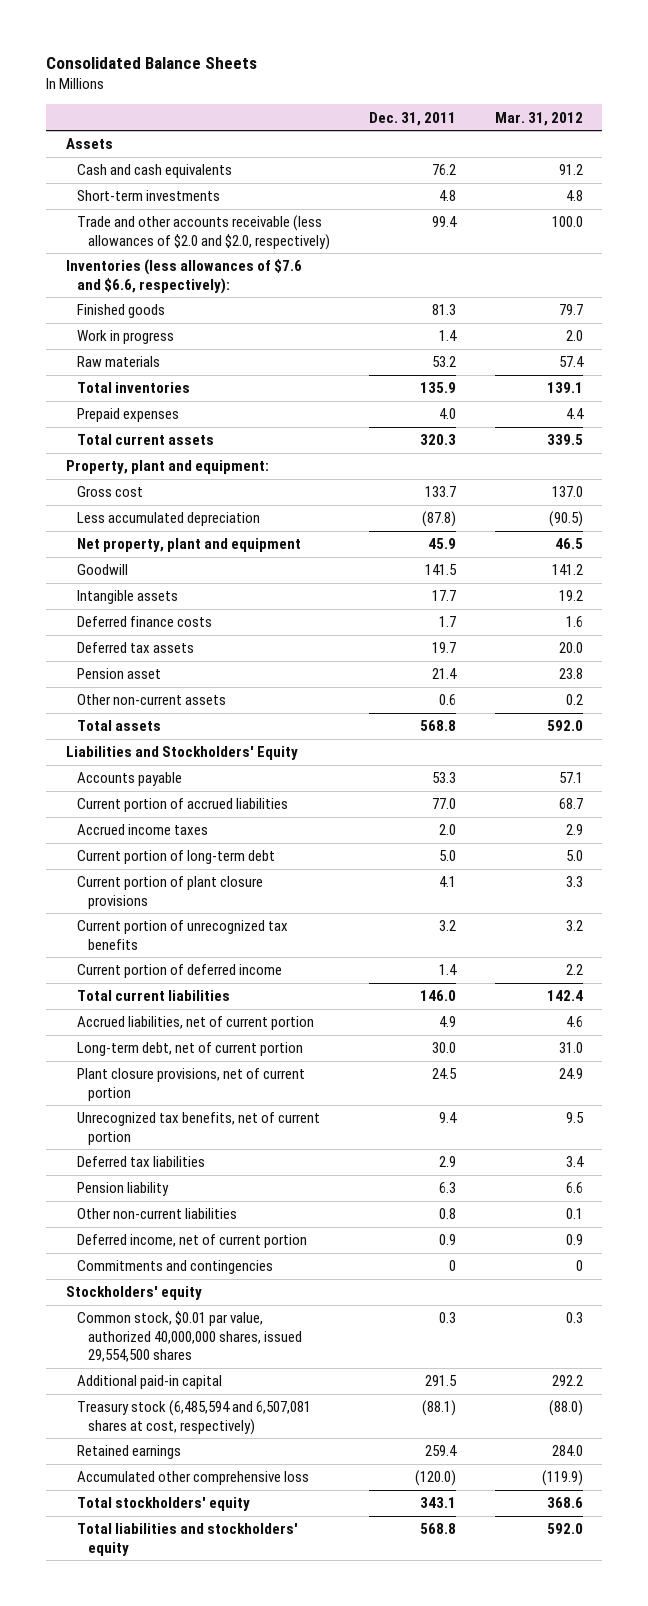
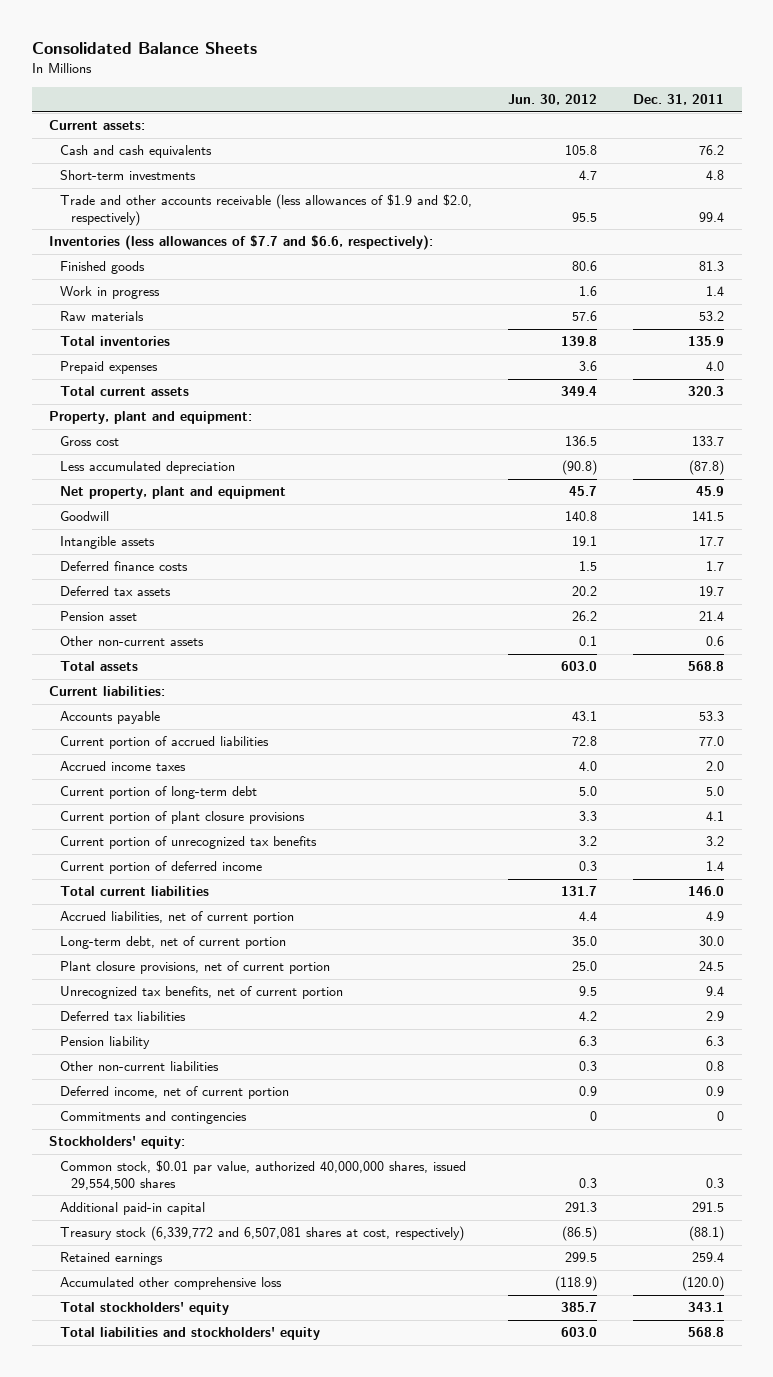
- | Dec. 31, 2011 | Mar. 31, 2012
+ | Jun. 30, 2012 | Dec. 31, 2011
- Assets
+ Current assets:
- Trade and other accounts receivable (less allowances of $2.0 and $2.0, respectively) | 99.4 | 100.0
- Inventories (less allowances of $7.6 and $6.6, respectively):
+ Trade and other accounts receivable (less allowances of $1.9 and $2.0, respectively) | 95.5 | 99.4
+ Inventories (less allowances of $7.7 and $6.6, respectively):
- Liabilities and Stockholders' Equity
+ Current liabilities:
- Stockholders' equity
+ Stockholders' equity:
- Treasury stock (6,485,594 and 6,507,081 shares at cost, respectively) | (88.1) | (88.0)
+ Treasury stock (6,339,772 and 6,507,081 shares at cost, respectively) | (86.5) | (88.1)

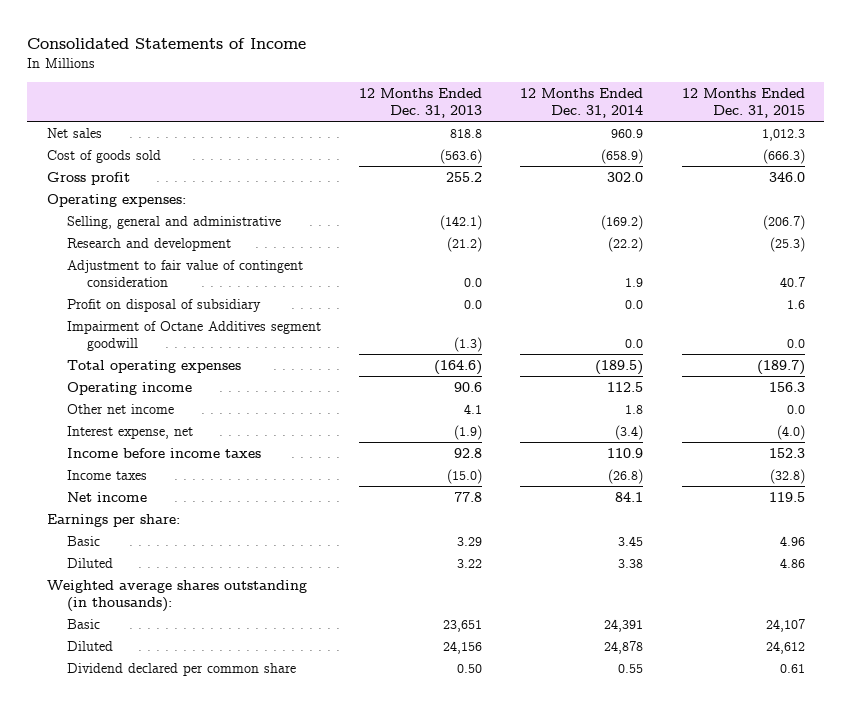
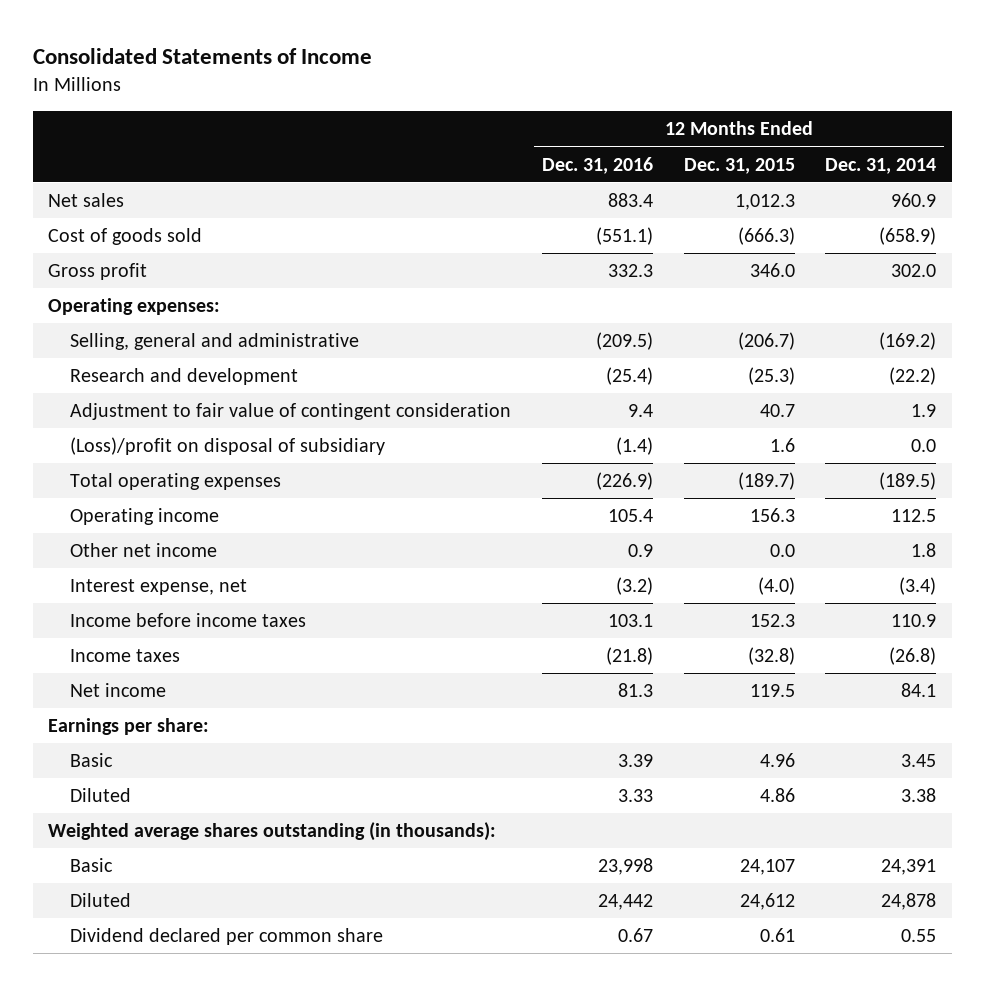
- | 12 Months Ended Dec. 31, 2013 | 12 Months Ended Dec. 31, 2014 | 12 Months Ended Dec. 31, 2015
+ | 12 Months Ended Dec. 31, 2016 | 12 Months Ended Dec. 31, 2015 | 12 Months Ended Dec. 31, 2014
- Profit on disposal of subsidiary | 0.0 | 0.0 | 1.6
- Impairment of Octane Additives segment goodwill | (1.3) | 0.0 | 0.0
+ (Loss)/profit on disposal of subsidiary | (1.4) | 1.6 | 0.0

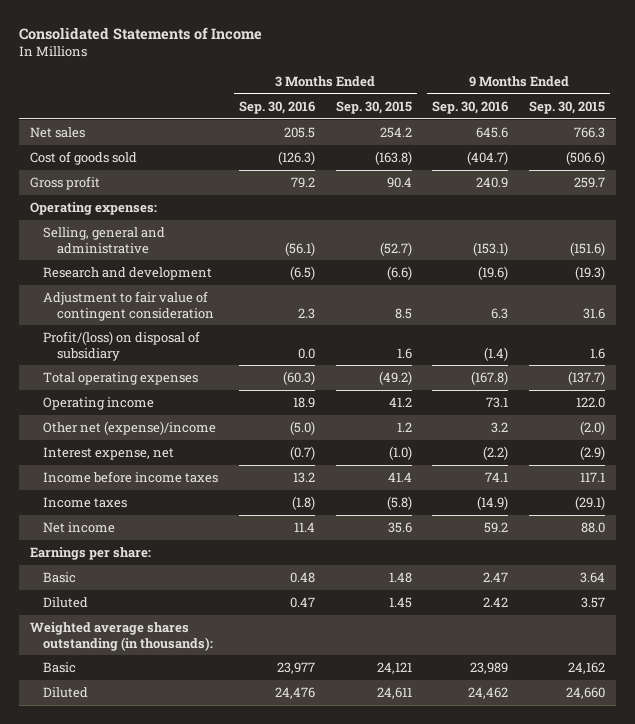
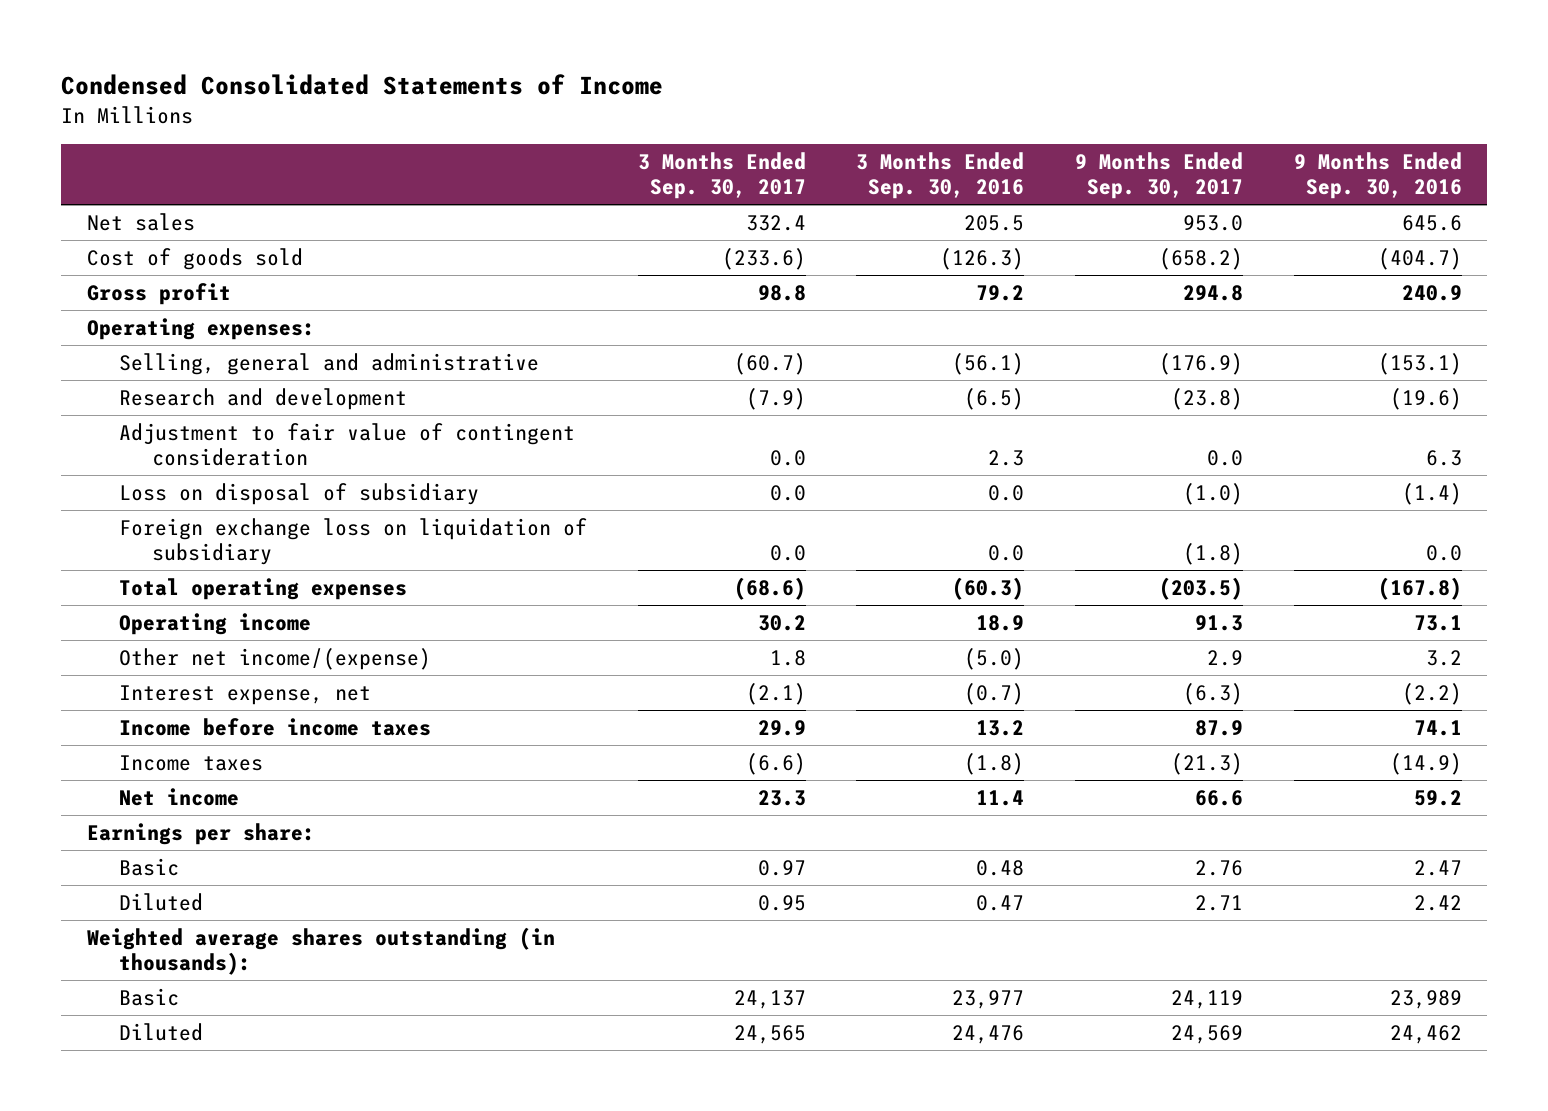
- Consolidated Statements of Income
+ Condensed Consolidated Statements of Income
- | 3 Months Ended Sep. 30, 2016 | 3 Months Ended Sep. 30, 2015 | 9 Months Ended Sep. 30, 2016 | 9 Months Ended Sep. 30, 2015
+ | 3 Months Ended Sep. 30, 2017 | 3 Months Ended Sep. 30, 2016 | 9 Months Ended Sep. 30, 2017 | 9 Months Ended Sep. 30, 2016
- Profit/(loss) on disposal of subsidiary | 0.0 | 1.6 | (1.4) | 1.6
+ Loss on disposal of subsidiary | 0.0 | 0.0 | (1.0) | (1.4)
+ Foreign exchange loss on liquidation of subsidiary | 0.0 | 0.0 | (1.8) | 0.0
- Other net (expense)/income | (5.0) | 1.2 | 3.2 | (2.0)
+ Other net income/(expense) | 1.8 | (5.0) | 2.9 | 3.2

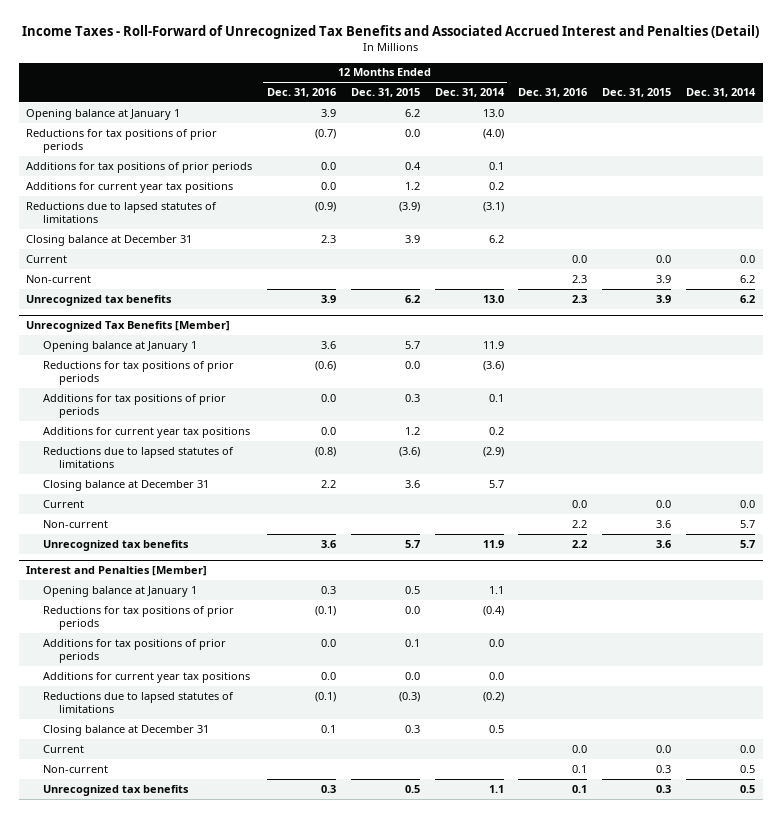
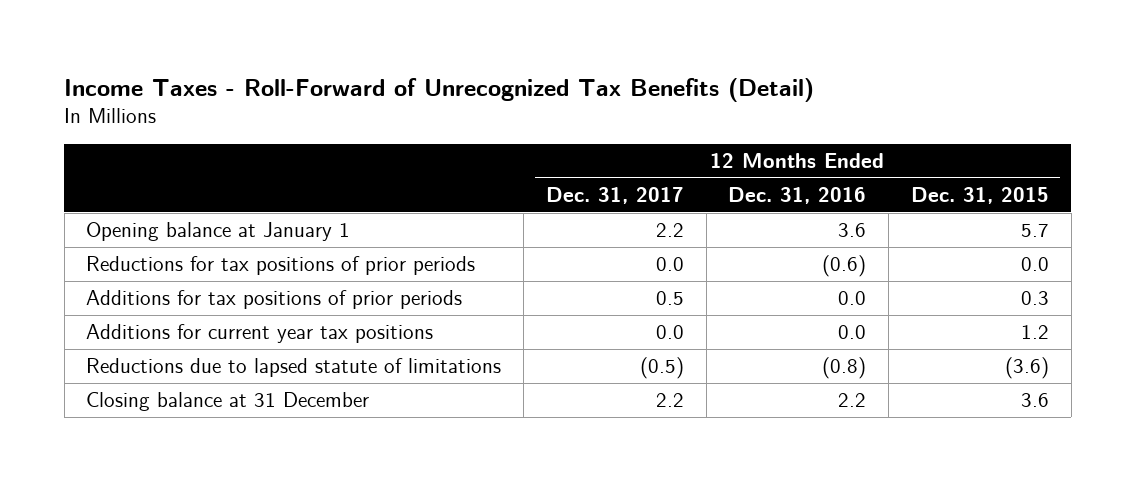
- Income Taxes - Roll-Forward of Unrecognized Tax Benefits and Associated Accrued Interest and Penalties (Detail)
+ Income Taxes - Roll-Forward of Unrecognized Tax Benefits (Detail)
- | 12 Months Ended Dec. 31, 2016 | 12 Months Ended Dec. 31, 2015 | 12 Months Ended Dec. 31, 2014 | Dec. 31, 2016 | Dec. 31, 2015 | Dec. 31, 2014
+ | 12 Months Ended Dec. 31, 2017 | 12 Months Ended Dec. 31, 2016 | 12 Months Ended Dec. 31, 2015
- Opening balance at January 1 | 3.9 | 6.2 | 13.0 | | |
- Reductions for tax positions of prior periods | (0.7) | 0.0 | (4.0) | | |
- Additions for tax positions of prior periods | 0.0 | 0.4 | 0.1 | | |
- Additions for current year tax positions | 0.0 | 1.2 | 0.2 | | |
- Reductions due to lapsed statutes of limitations | (0.9) | (3.9) | (3.1) | | |
- Closing balance at December 31 | 2.3 | 3.9 | 6.2 | | |
- Current | | | | 0.0 | 0.0 | 0.0
- Non-current | | | | 2.3 | 3.9 | 6.2
- Unrecognized tax benefits | 3.9 | 6.2 | 13.0 | 2.3 | 3.9 | 6.2
- Unrecognized Tax Benefits [Member]
- Reductions due to lapsed statutes of limitations | (0.8) | (3.6) | (2.9) | | |
- Closing balance at December 31 | 2.2 | 3.6 | 5.7 | | |
- Current | | | | 0.0 | 0.0 | 0.0
- Non-current | | | | 2.2 | 3.6 | 5.7
- Unrecognized tax benefits | 3.6 | 5.7 | 11.9 | 2.2 | 3.6 | 5.7
- Interest and Penalties [Member]
- Opening balance at January 1 | 0.3 | 0.5 | 1.1 | | |
- Reductions for tax positions of prior periods | (0.1) | 0.0 | (0.4) | | |
- Additions for tax positions of prior periods | 0.0 | 0.1 | 0.0 | | |
- Additions for current year tax positions | 0.0 | 0.0 | 0.0 | | |
- Reductions due to lapsed statutes of limitations | (0.1) | (0.3) | (0.2) | | |
- Closing balance at December 31 | 0.1 | 0.3 | 0.5 | | |
- Current | | | | 0.0 | 0.0 | 0.0
- Non-current | | | | 0.1 | 0.3 | 0.5
- Unrecognized tax benefits | 0.3 | 0.5 | 1.1 | 0.1 | 0.3 | 0.5
+ Reductions due to lapsed statute of limitations | (0.5) | (0.8) | (3.6)
+ Closing balance at 31 December | 2.2 | 2.2 | 3.6

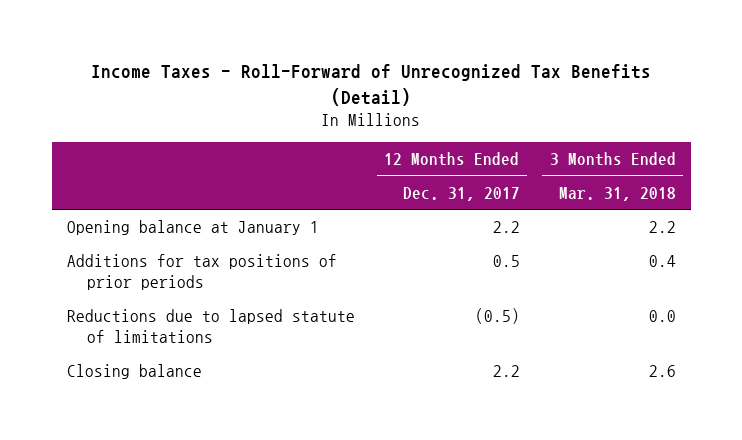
- | 12 Months Ended Dec. 31, 2017 | 12 Months Ended Dec. 31, 2016 | 12 Months Ended Dec. 31, 2015
+ | 12 Months Ended Dec. 31, 2017 | 3 Months Ended Mar. 31, 2018
- Reductions for tax positions of prior periods | 0.0 | (0.6) | 0.0
- Additions for current year tax positions | 0.0 | 0.0 | 1.2
- Closing balance at 31 December | 2.2 | 2.2 | 3.6
+ Closing balance | 2.2 | 2.6

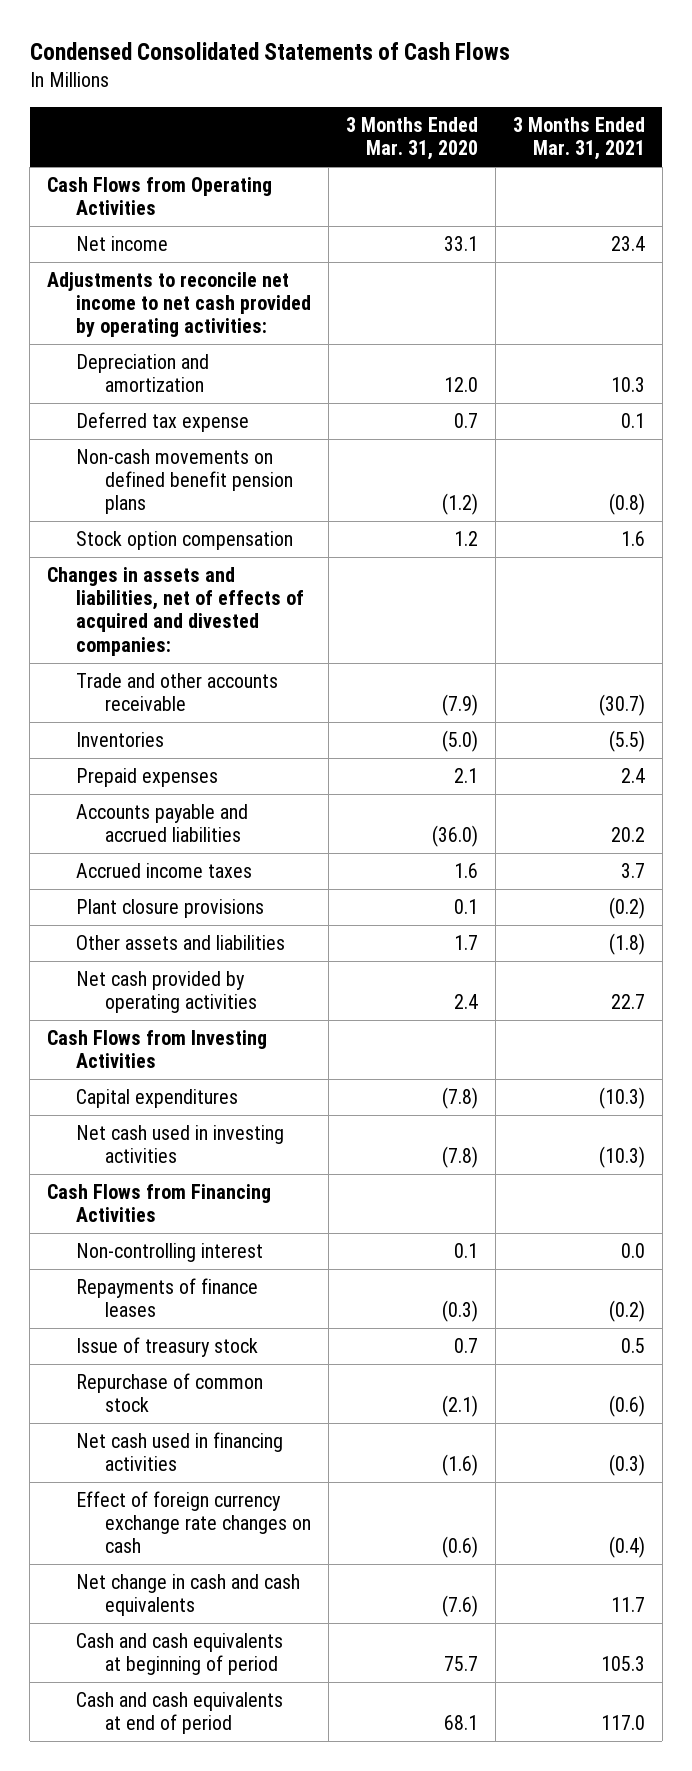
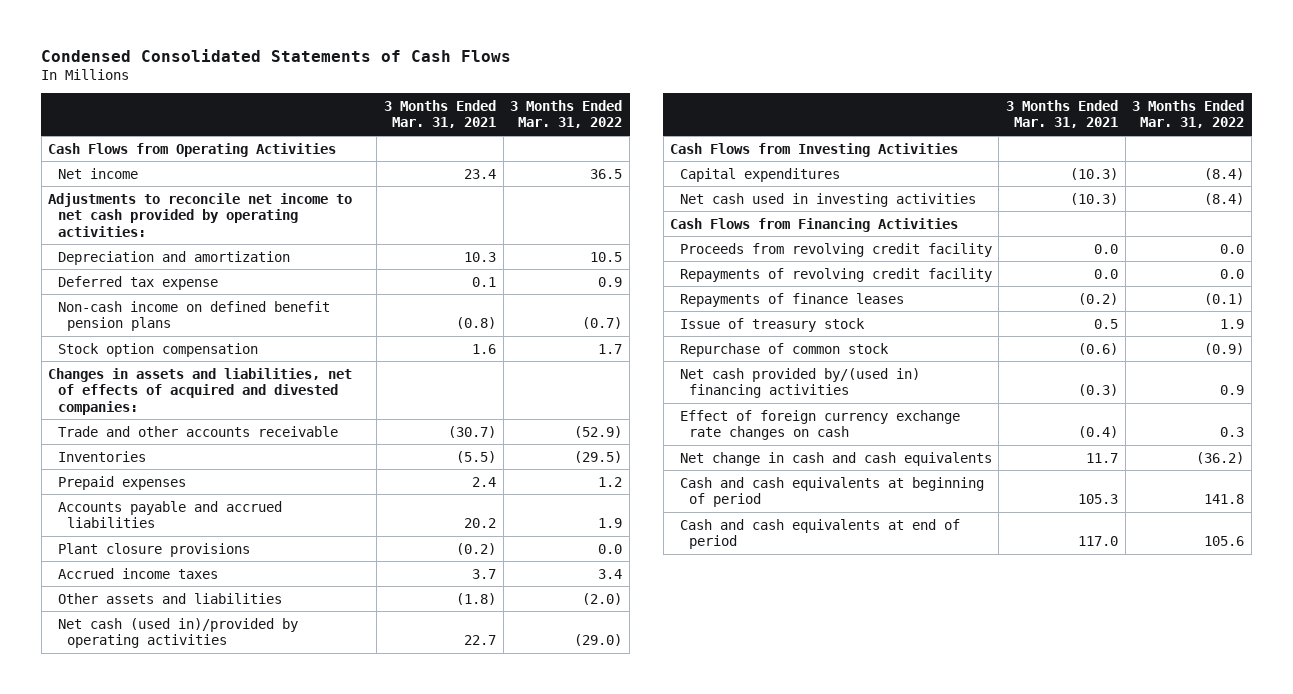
- | 3 Months Ended Mar. 31, 2020 | 3 Months Ended Mar. 31, 2021
+ | 3 Months Ended Mar. 31, 2021 | 3 Months Ended Mar. 31, 2022
- Non-cash movements on defined benefit pension plans | (1.2) | (0.8)
+ Non-cash income on defined benefit pension plans | (0.8) | (0.7)
moved down: Accrued income taxes | 3.7 | 3.4
- Net cash provided by operating activities | 2.4 | 22.7
+ Net cash (used in)/provided by operating activities | 22.7 | (29.0)
- Non-controlling interest | 0.1 | 0.0
+ Proceeds from revolving credit facility | 0.0 | 0.0
+ Repayments of revolving credit facility | 0.0 | 0.0
- Net cash used in financing activities | (1.6) | (0.3)
+ Net cash provided by/(used in) financing activities | (0.3) | 0.9

